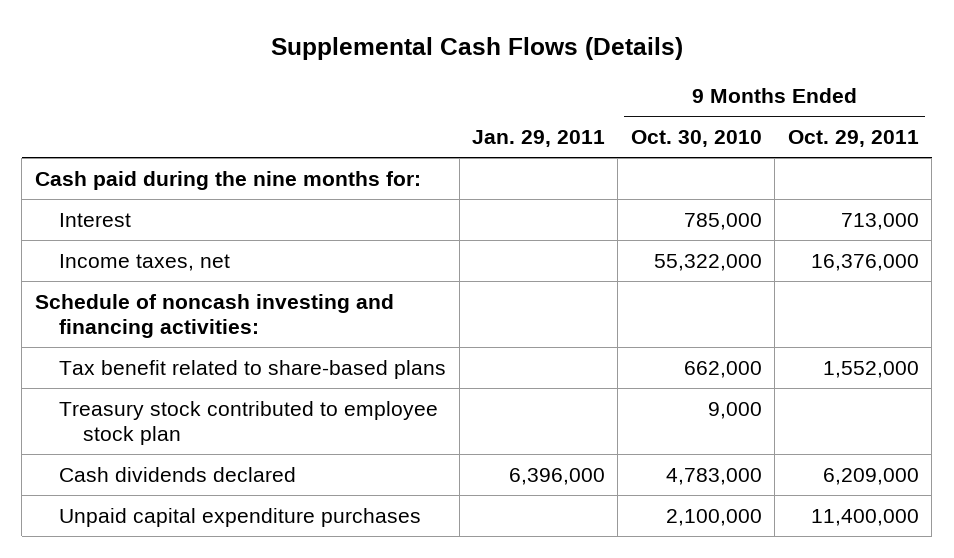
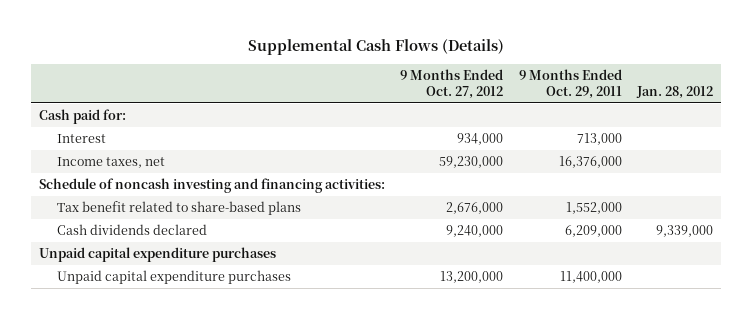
- | Jan. 29, 2011 | 9 Months Ended Oct. 30, 2010 | 9 Months Ended Oct. 29, 2011
+ | 9 Months Ended Oct. 27, 2012 | 9 Months Ended Oct. 29, 2011 | Jan. 28, 2012
- Cash paid during the nine months for:
+ Cash paid for:
- Treasury stock contributed to employee stock plan | | 9,000 |
+ Unpaid capital expenditure purchases

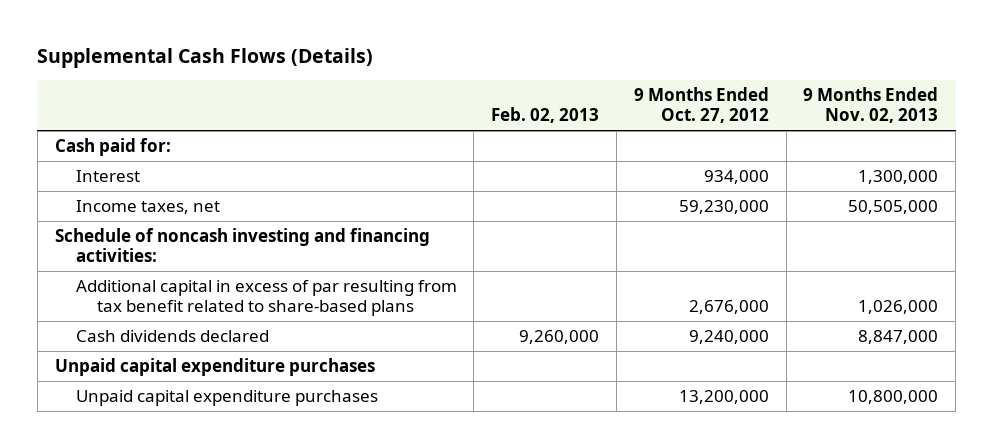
- | 9 Months Ended Oct. 27, 2012 | 9 Months Ended Oct. 29, 2011 | Jan. 28, 2012
+ | Feb. 02, 2013 | 9 Months Ended Oct. 27, 2012 | 9 Months Ended Nov. 02, 2013
- Tax benefit related to share-based plans | 2,676,000 | 1,552,000 |
+ Additional capital in excess of par resulting from tax benefit related to share-based plans | | 2,676,000 | 1,026,000

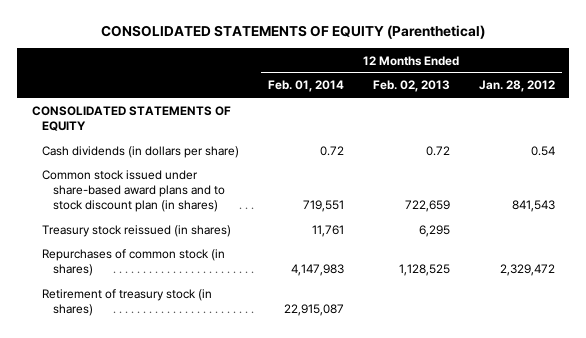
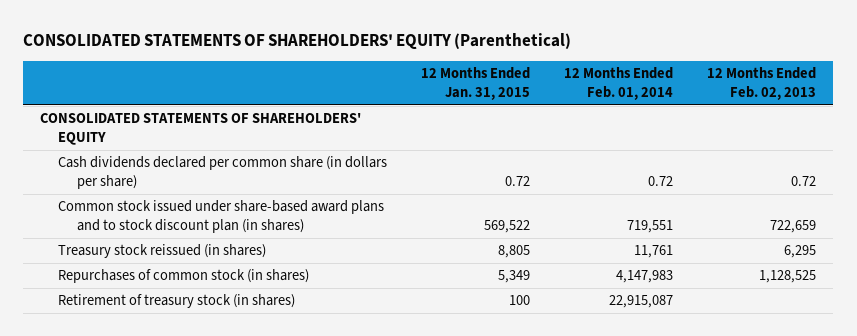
- CONSOLIDATED STATEMENTS OF EQUITY (Parenthetical)
+ CONSOLIDATED STATEMENTS OF SHAREHOLDERS' EQUITY (Parenthetical)
- | 12 Months Ended Feb. 01, 2014 | 12 Months Ended Feb. 02, 2013 | 12 Months Ended Jan. 28, 2012
+ | 12 Months Ended Jan. 31, 2015 | 12 Months Ended Feb. 01, 2014 | 12 Months Ended Feb. 02, 2013
- CONSOLIDATED STATEMENTS OF EQUITY
- Cash dividends (in dollars per share) | 0.72 | 0.72 | 0.54
+ CONSOLIDATED STATEMENTS OF SHAREHOLDERS' EQUITY
+ Cash dividends declared per common share (in dollars per share) | 0.72 | 0.72 | 0.72

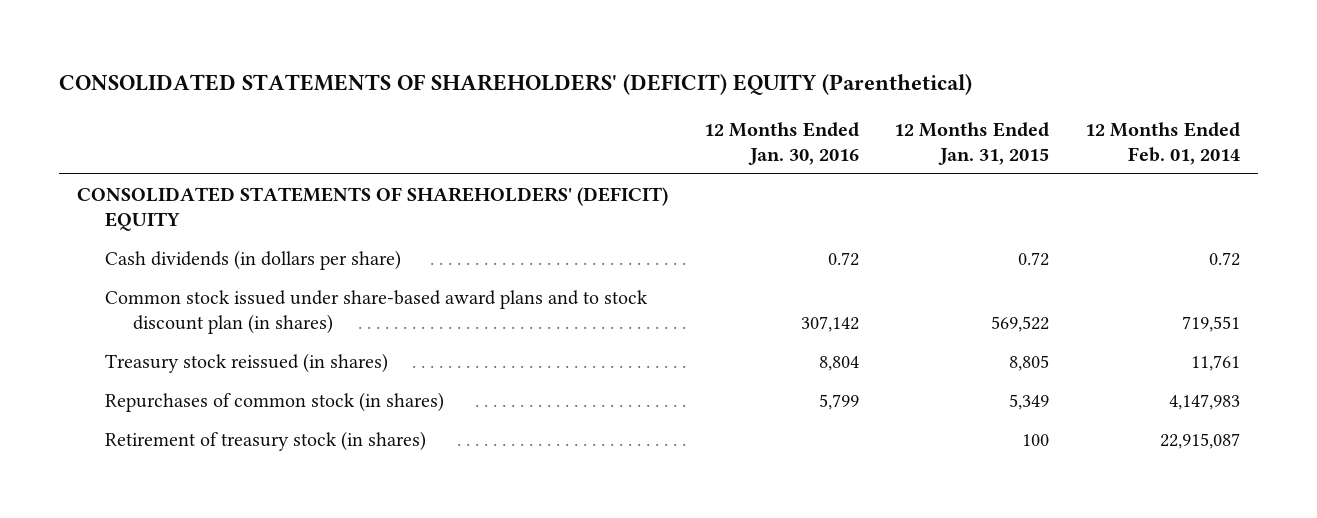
- CONSOLIDATED STATEMENTS OF SHAREHOLDERS' EQUITY (Parenthetical)
+ CONSOLIDATED STATEMENTS OF SHAREHOLDERS' (DEFICIT) EQUITY (Parenthetical)
- | 12 Months Ended Jan. 31, 2015 | 12 Months Ended Feb. 01, 2014 | 12 Months Ended Feb. 02, 2013
+ | 12 Months Ended Jan. 30, 2016 | 12 Months Ended Jan. 31, 2015 | 12 Months Ended Feb. 01, 2014
- CONSOLIDATED STATEMENTS OF SHAREHOLDERS' EQUITY
- Cash dividends declared per common share (in dollars per share) | 0.72 | 0.72 | 0.72
+ CONSOLIDATED STATEMENTS OF SHAREHOLDERS' (DEFICIT) EQUITY
+ Cash dividends (in dollars per share) | 0.72 | 0.72 | 0.72

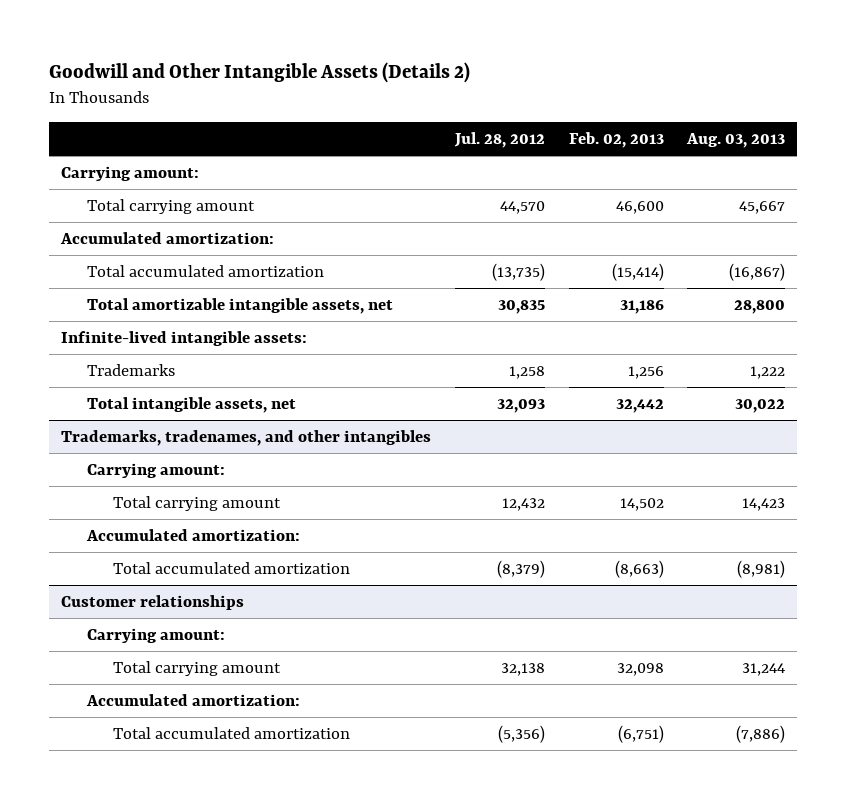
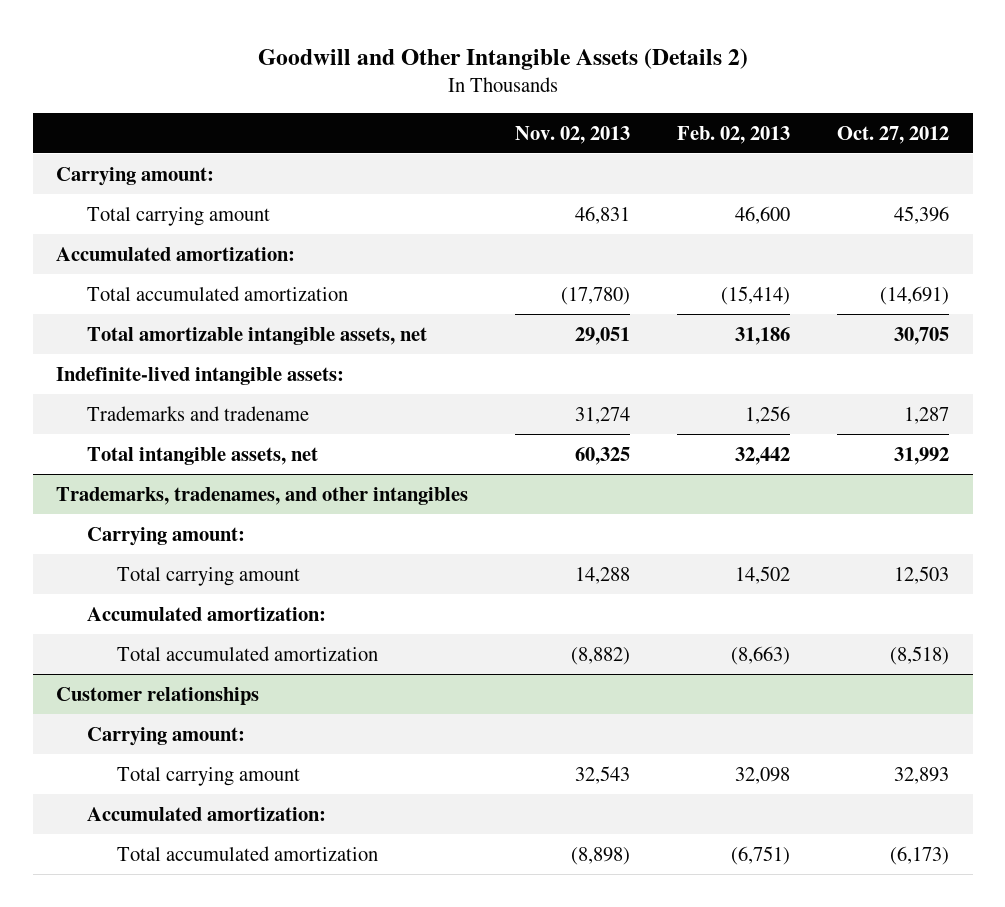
- | Jul. 28, 2012 | Feb. 02, 2013 | Aug. 03, 2013
+ | Nov. 02, 2013 | Feb. 02, 2013 | Oct. 27, 2012
- Infinite-lived intangible assets:
- Trademarks | 1,258 | 1,256 | 1,222
+ Indefinite-lived intangible assets:
+ Trademarks and tradename | 31,274 | 1,256 | 1,287

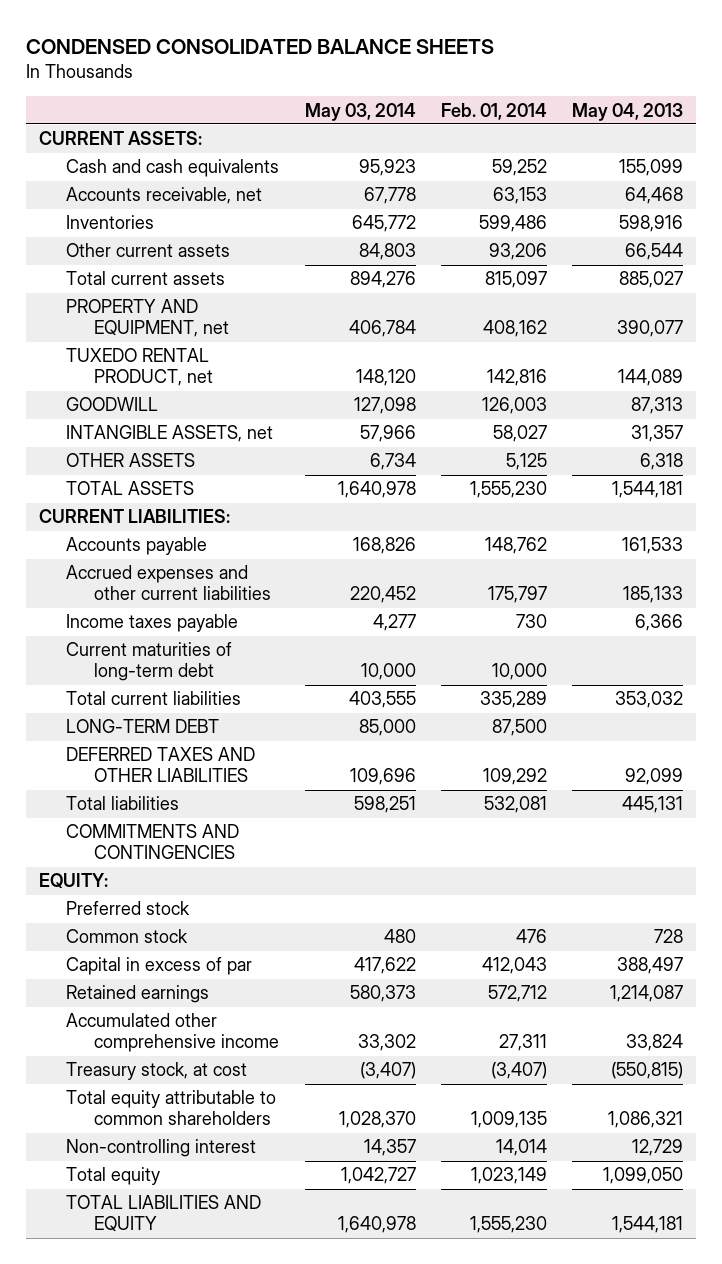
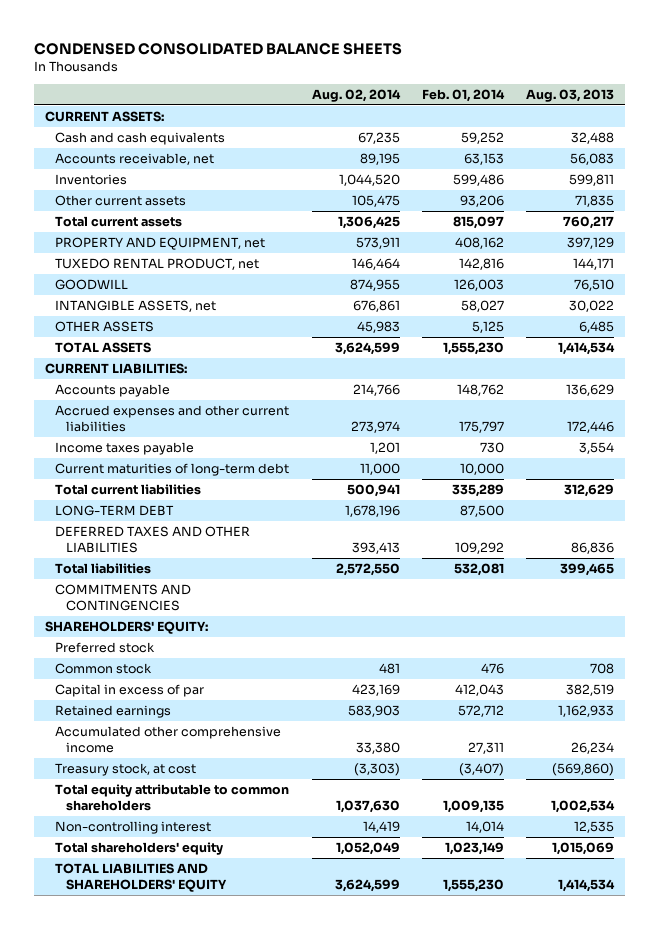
- | May 03, 2014 | Feb. 01, 2014 | May 04, 2013
+ | Aug. 02, 2014 | Feb. 01, 2014 | Aug. 03, 2013
- EQUITY:
+ SHAREHOLDERS' EQUITY:
- Total equity | 1,042,727 | 1,023,149 | 1,099,050
- TOTAL LIABILITIES AND EQUITY | 1,640,978 | 1,555,230 | 1,544,181
+ Total shareholders' equity | 1,052,049 | 1,023,149 | 1,015,069
+ TOTAL LIABILITIES AND SHAREHOLDERS' EQUITY | 3,624,599 | 1,555,230 | 1,414,534

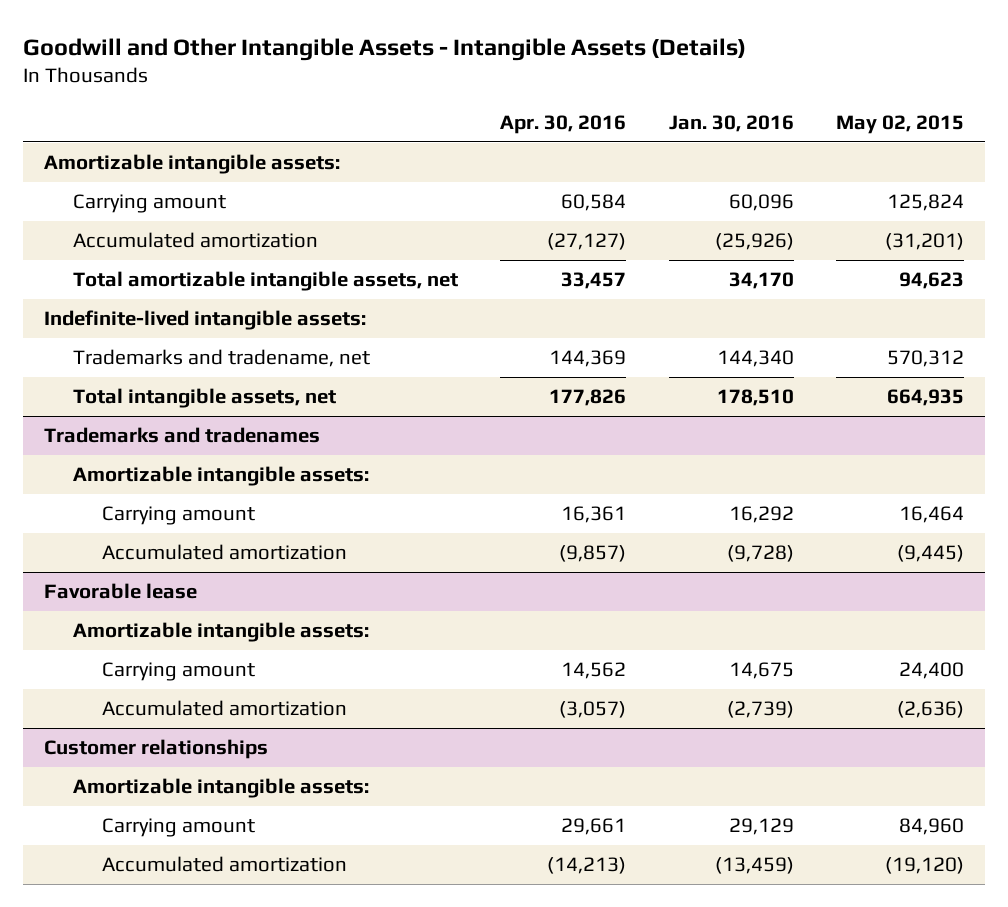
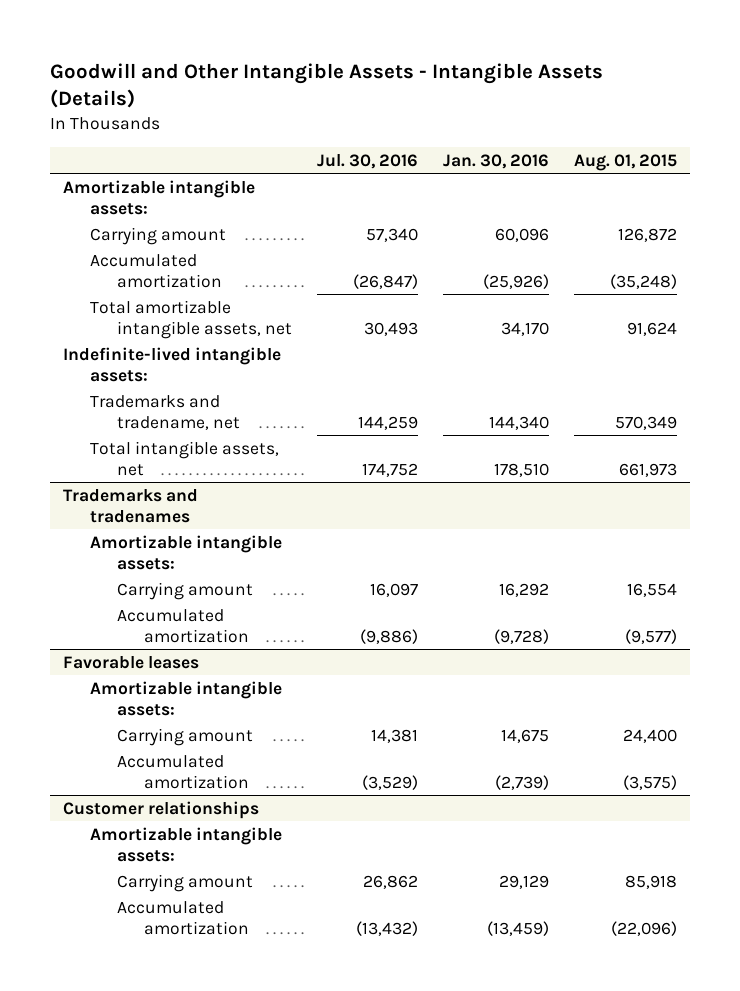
- | Apr. 30, 2016 | Jan. 30, 2016 | May 02, 2015
+ | Jul. 30, 2016 | Jan. 30, 2016 | Aug. 01, 2015
- Favorable lease
+ Favorable leases

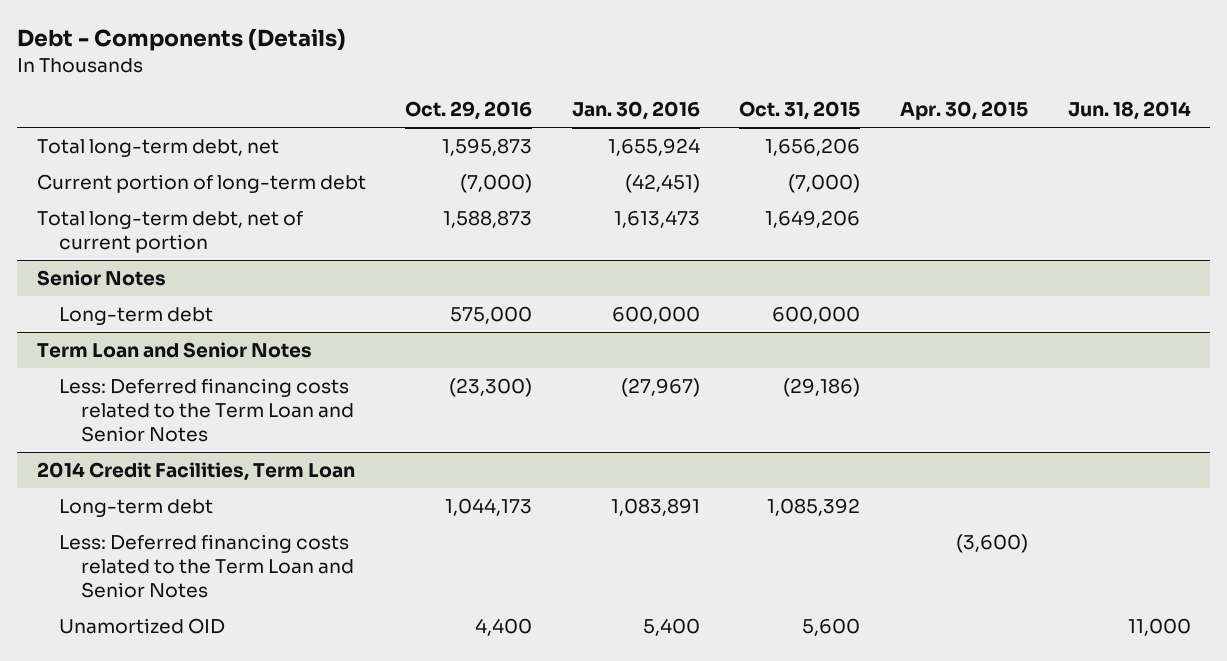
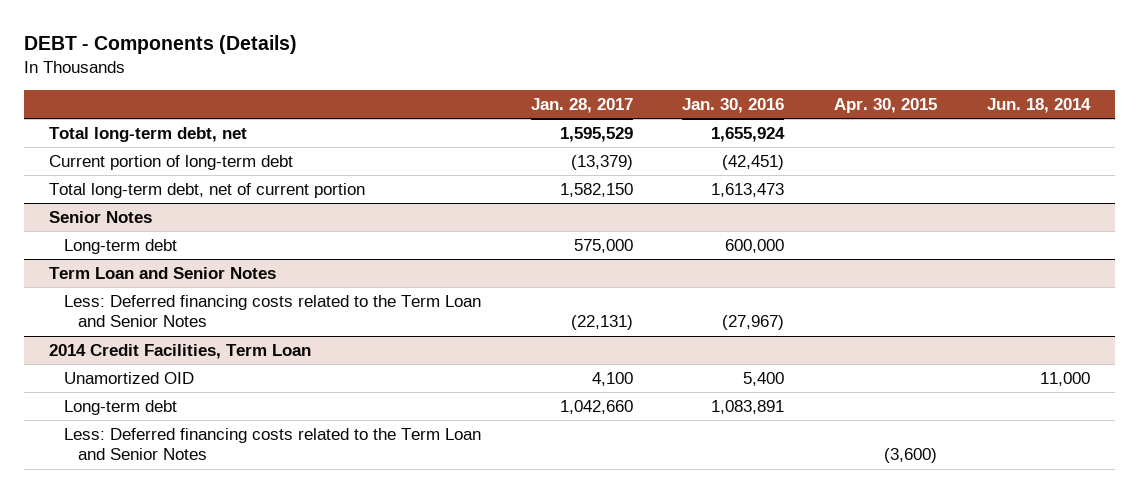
- Debt - Components (Details)
+ DEBT - Components (Details)
- | Oct. 29, 2016 | Jan. 30, 2016 | Oct. 31, 2015 | Apr. 30, 2015 | Jun. 18, 2014
+ | Jan. 28, 2017 | Jan. 30, 2016 | Apr. 30, 2015 | Jun. 18, 2014
@ 2014 Credit Facilities, Term Loan
moved up: Unamortized OID | 4,100 | 5,400 | | 11,000

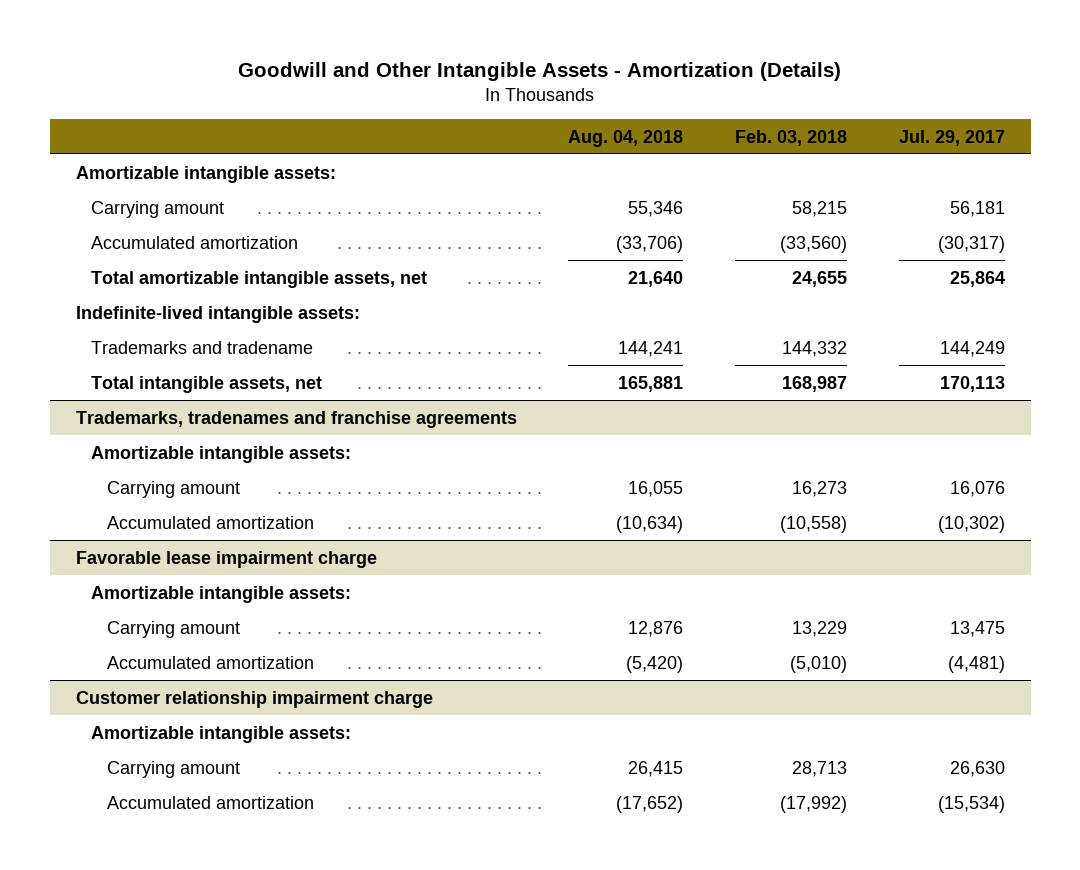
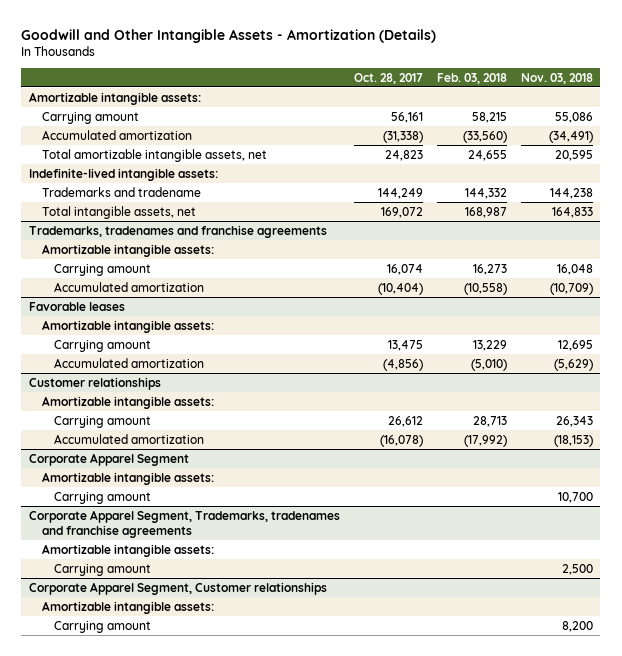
- | Aug. 04, 2018 | Feb. 03, 2018 | Jul. 29, 2017
+ | Oct. 28, 2017 | Feb. 03, 2018 | Nov. 03, 2018
- Favorable lease impairment charge
+ Favorable leases
- Customer relationship impairment charge
+ Customer relationships
+ Corporate Apparel Segment
+ Amortizable intangible assets:
+ Carrying amount | | | 10,700
+ Corporate Apparel Segment, Trademarks, tradenames and franchise agreements
+ Amortizable intangible assets:
+ Carrying amount | | | 2,500
+ Corporate Apparel Segment, Customer relationships
+ Amortizable intangible assets:
+ Carrying amount | | | 8,200

